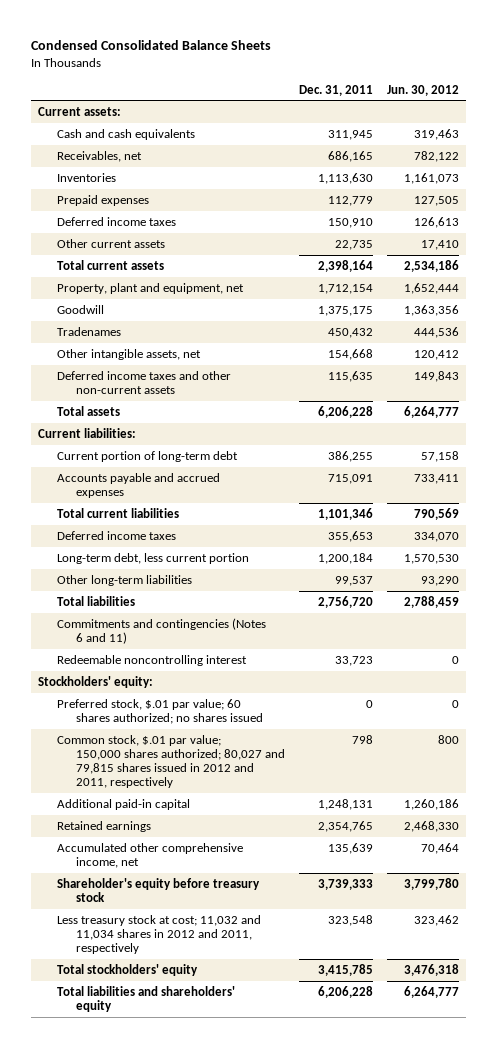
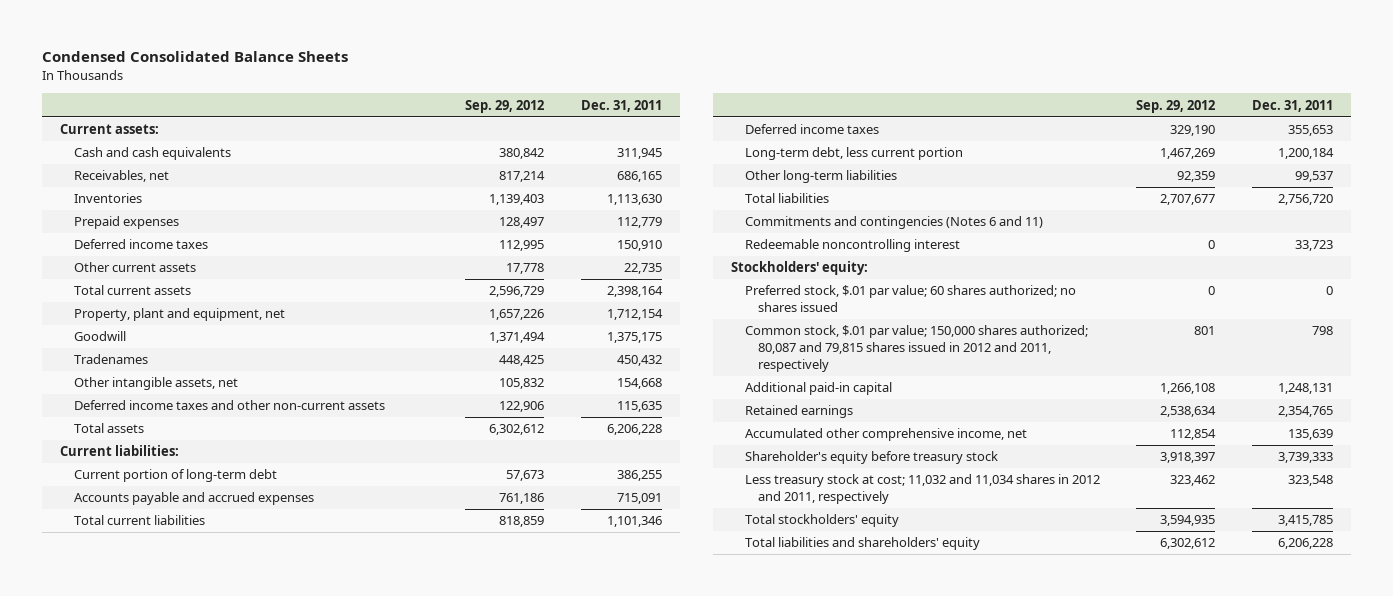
- | Dec. 31, 2011 | Jun. 30, 2012
+ | Sep. 29, 2012 | Dec. 31, 2011
- Common stock, $.01 par value; 150,000 shares authorized; 80,027 and 79,815 shares issued in 2012 and 2011, respectively | 798 | 800
+ Common stock, $.01 par value; 150,000 shares authorized; 80,087 and 79,815 shares issued in 2012 and 2011, respectively | 801 | 798

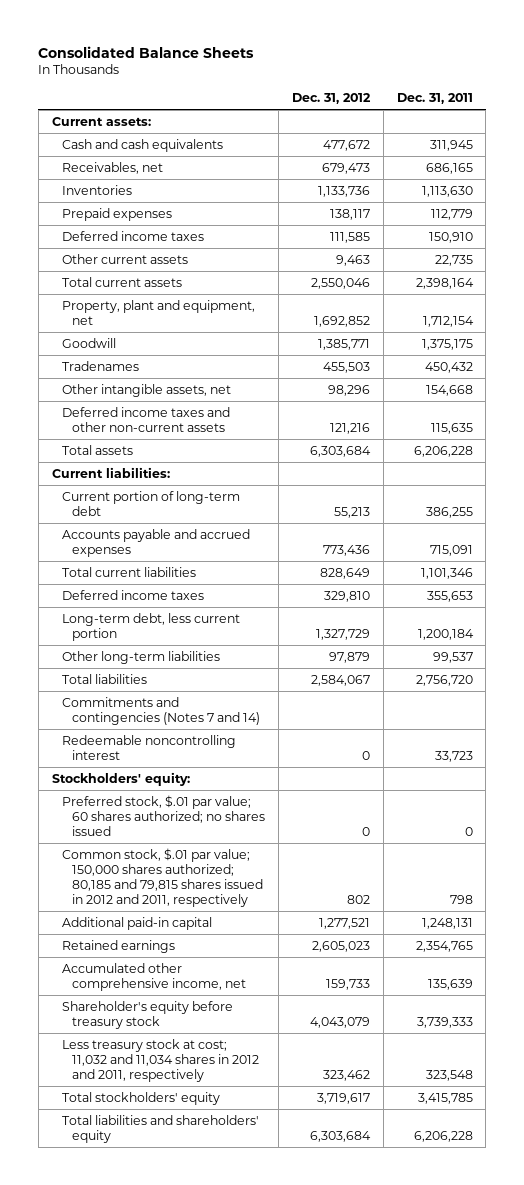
- Condensed Consolidated Balance Sheets
+ Consolidated Balance Sheets
- | Sep. 29, 2012 | Dec. 31, 2011
+ | Dec. 31, 2012 | Dec. 31, 2011
- Commitments and contingencies (Notes 6 and 11)
+ Commitments and contingencies (Notes 7 and 14)
- Common stock, $.01 par value; 150,000 shares authorized; 80,087 and 79,815 shares issued in 2012 and 2011, respectively | 801 | 798
+ Common stock, $.01 par value; 150,000 shares authorized; 80,185 and 79,815 shares issued in 2012 and 2011, respectively | 802 | 798

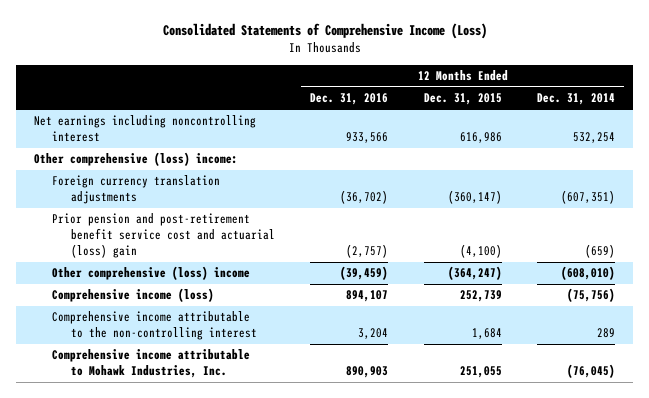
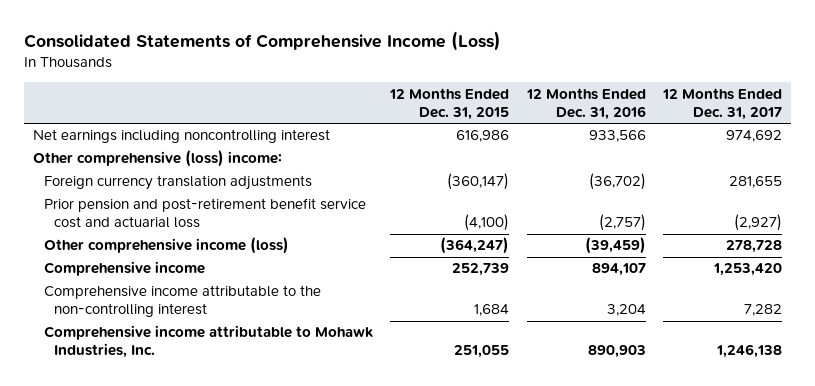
- | 12 Months Ended Dec. 31, 2016 | 12 Months Ended Dec. 31, 2015 | 12 Months Ended Dec. 31, 2014
+ | 12 Months Ended Dec. 31, 2015 | 12 Months Ended Dec. 31, 2016 | 12 Months Ended Dec. 31, 2017
- Prior pension and post-retirement benefit service cost and actuarial (loss) gain | (2,757) | (4,100) | (659)
- Other comprehensive (loss) income | (39,459) | (364,247) | (608,010)
- Comprehensive income (loss) | 894,107 | 252,739 | (75,756)
+ Prior pension and post-retirement benefit service cost and actuarial loss | (4,100) | (2,757) | (2,927)
+ Other comprehensive income (loss) | (364,247) | (39,459) | 278,728
+ Comprehensive income | 252,739 | 894,107 | 1,253,420

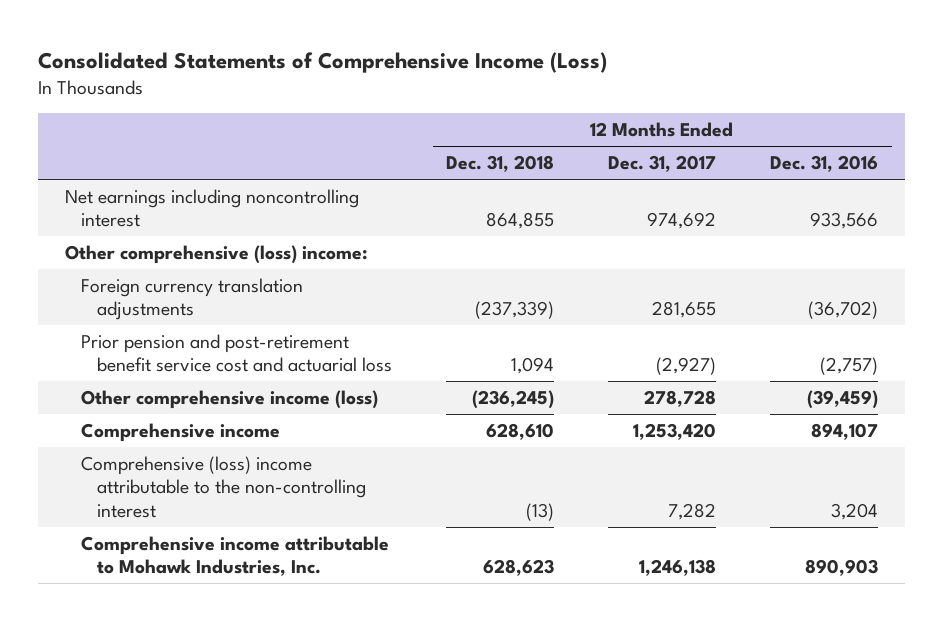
- | 12 Months Ended Dec. 31, 2015 | 12 Months Ended Dec. 31, 2016 | 12 Months Ended Dec. 31, 2017
+ | 12 Months Ended Dec. 31, 2018 | 12 Months Ended Dec. 31, 2017 | 12 Months Ended Dec. 31, 2016
- Comprehensive income attributable to the non-controlling interest | 1,684 | 3,204 | 7,282
+ Comprehensive (loss) income attributable to the non-controlling interest | (13) | 7,282 | 3,204

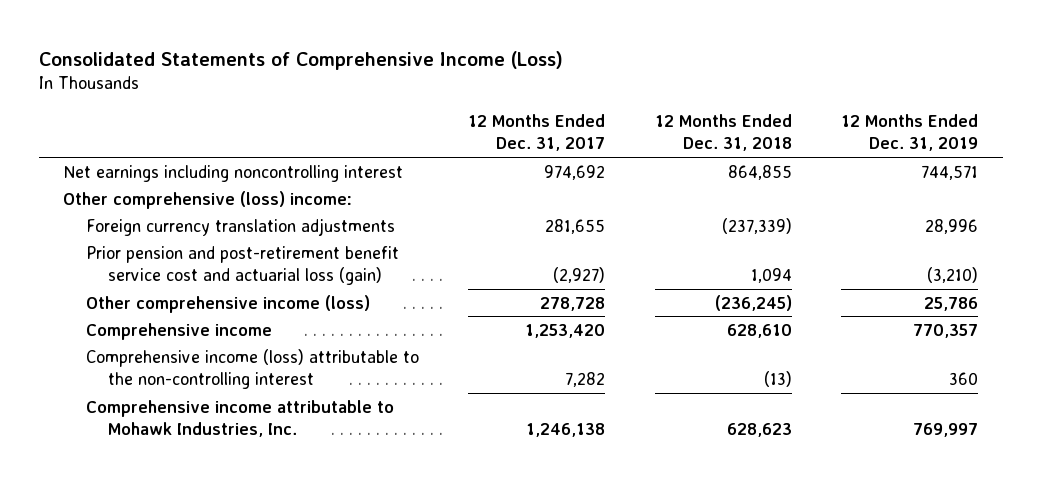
- | 12 Months Ended Dec. 31, 2018 | 12 Months Ended Dec. 31, 2017 | 12 Months Ended Dec. 31, 2016
+ | 12 Months Ended Dec. 31, 2017 | 12 Months Ended Dec. 31, 2018 | 12 Months Ended Dec. 31, 2019
- Prior pension and post-retirement benefit service cost and actuarial loss | 1,094 | (2,927) | (2,757)
+ Prior pension and post-retirement benefit service cost and actuarial loss (gain) | (2,927) | 1,094 | (3,210)
- Comprehensive (loss) income attributable to the non-controlling interest | (13) | 7,282 | 3,204
+ Comprehensive income (loss) attributable to the non-controlling interest | 7,282 | (13) | 360

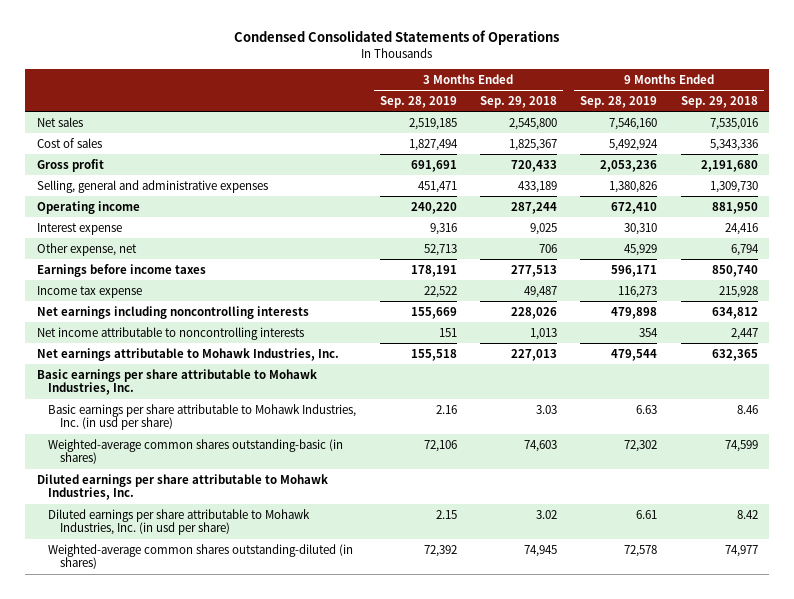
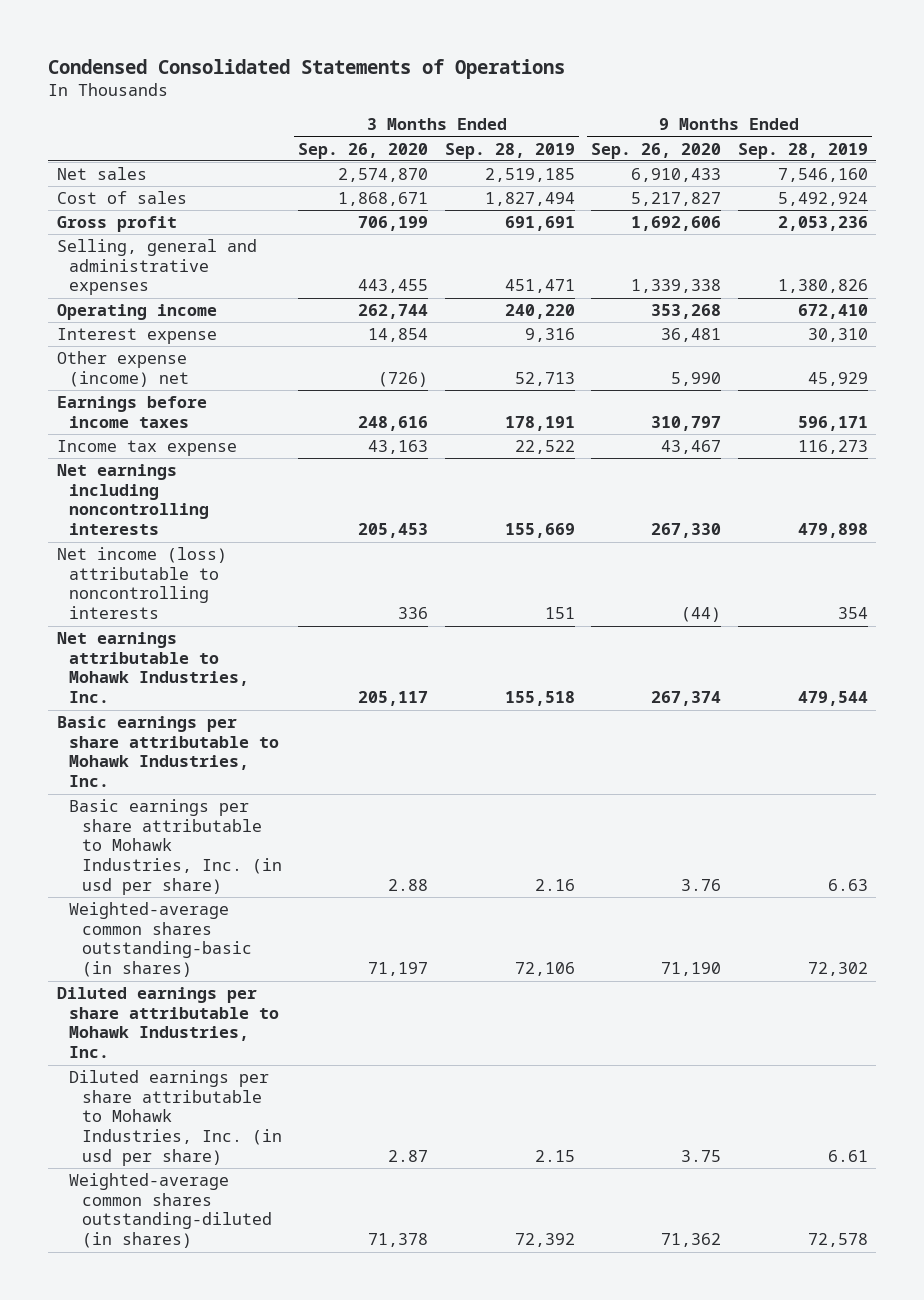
- | 3 Months Ended Sep. 28, 2019 | 3 Months Ended Sep. 29, 2018 | 9 Months Ended Sep. 28, 2019 | 9 Months Ended Sep. 29, 2018
+ | 3 Months Ended Sep. 26, 2020 | 3 Months Ended Sep. 28, 2019 | 9 Months Ended Sep. 26, 2020 | 9 Months Ended Sep. 28, 2019
- Other expense, net | 52,713 | 706 | 45,929 | 6,794
+ Other expense (income) net | (726) | 52,713 | 5,990 | 45,929
- Net income attributable to noncontrolling interests | 151 | 1,013 | 354 | 2,447
+ Net income (loss) attributable to noncontrolling interests | 336 | 151 | (44) | 354

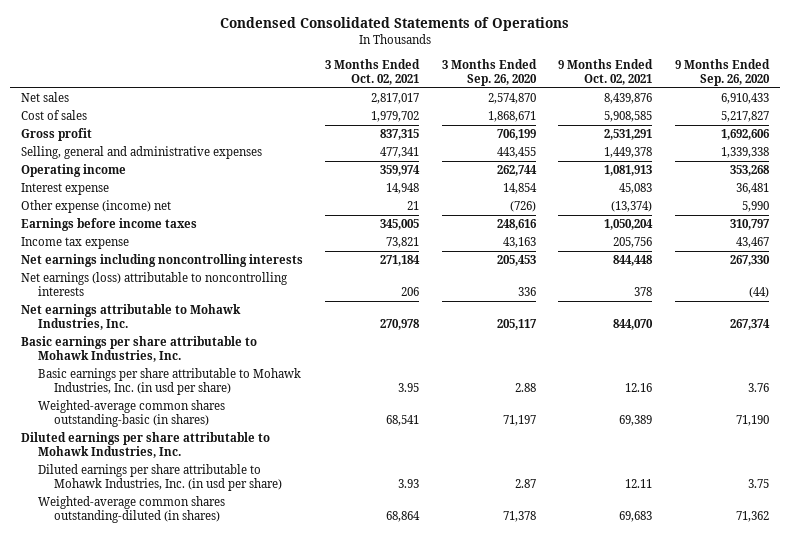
- | 3 Months Ended Sep. 26, 2020 | 3 Months Ended Sep. 28, 2019 | 9 Months Ended Sep. 26, 2020 | 9 Months Ended Sep. 28, 2019
+ | 3 Months Ended Oct. 02, 2021 | 3 Months Ended Sep. 26, 2020 | 9 Months Ended Oct. 02, 2021 | 9 Months Ended Sep. 26, 2020
- Net income (loss) attributable to noncontrolling interests | 336 | 151 | (44) | 354
+ Net earnings (loss) attributable to noncontrolling interests | 206 | 336 | 378 | (44)

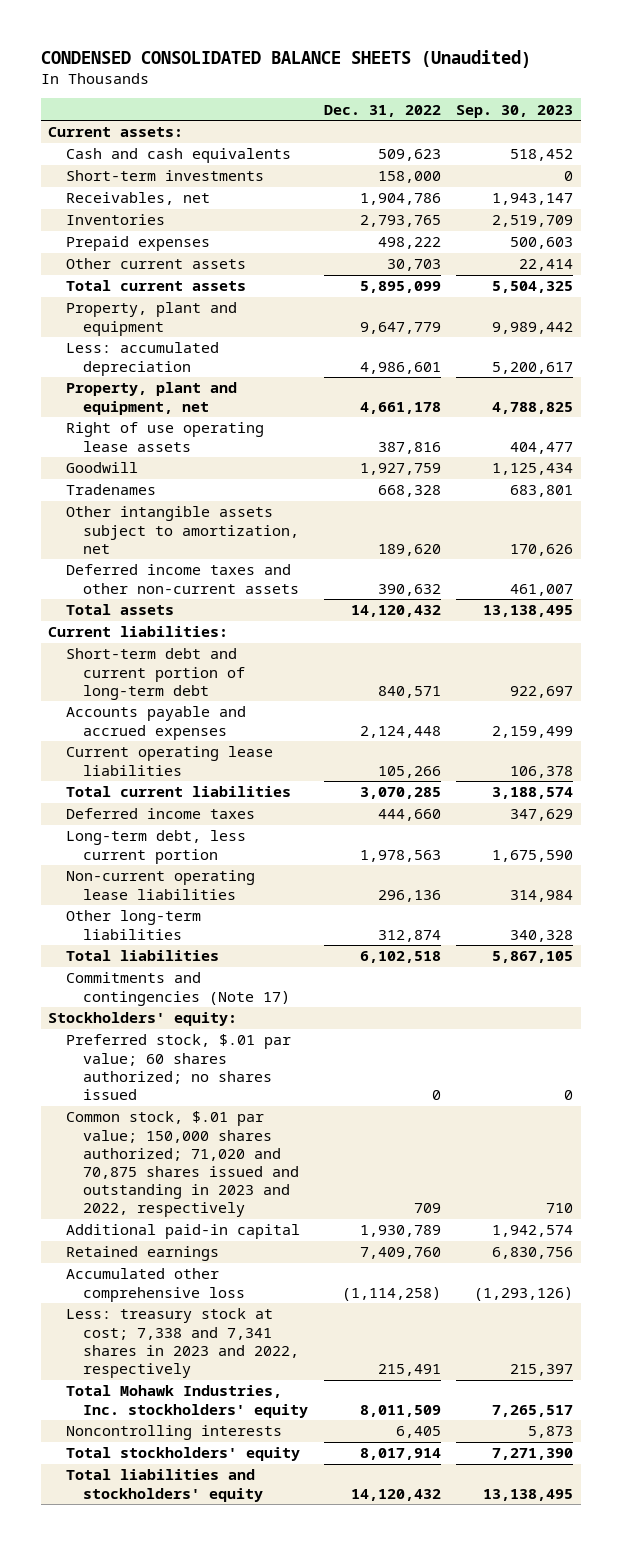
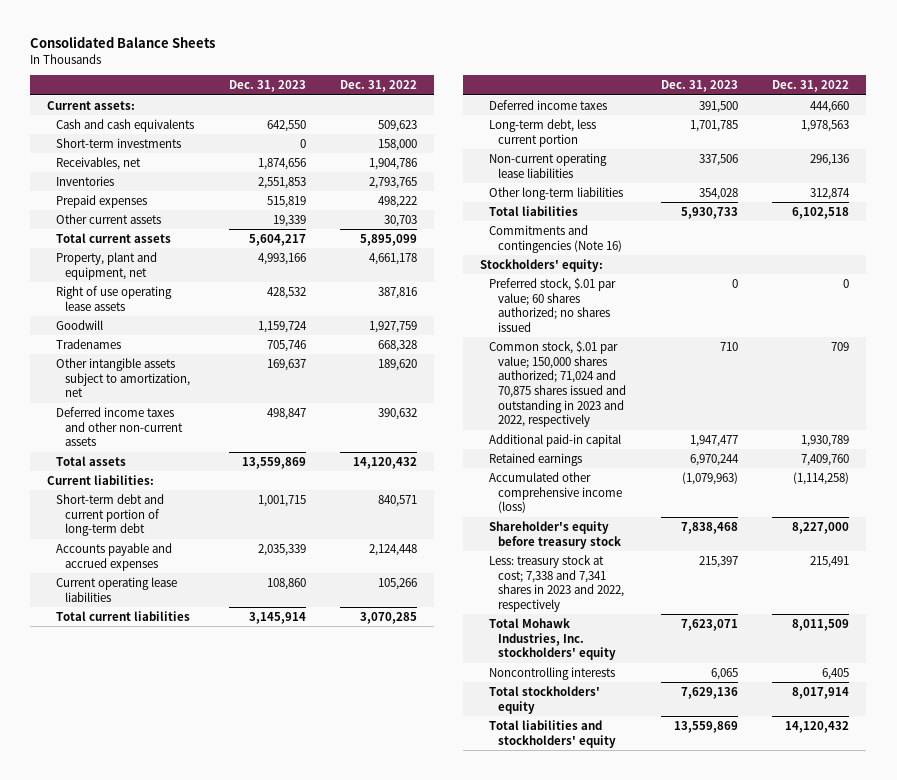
- CONDENSED CONSOLIDATED BALANCE SHEETS (Unaudited)
+ Consolidated Balance Sheets
- | Dec. 31, 2022 | Sep. 30, 2023
+ | Dec. 31, 2023 | Dec. 31, 2022
- Property, plant and equipment | 9,647,779 | 9,989,442
- Less: accumulated depreciation | 4,986,601 | 5,200,617
- Commitments and contingencies (Note 17)
+ Commitments and contingencies (Note 16)
- Common stock, $.01 par value; 150,000 shares authorized; 71,020 and 70,875 shares issued and outstanding in 2023 and 2022, respectively | 709 | 710
+ Common stock, $.01 par value; 150,000 shares authorized; 71,024 and 70,875 shares issued and outstanding in 2023 and 2022, respectively | 710 | 709
- Accumulated other comprehensive loss | (1,114,258) | (1,293,126)
+ Accumulated other comprehensive income (loss) | (1,079,963) | (1,114,258)
+ Shareholder's equity before treasury stock | 7,838,468 | 8,227,000

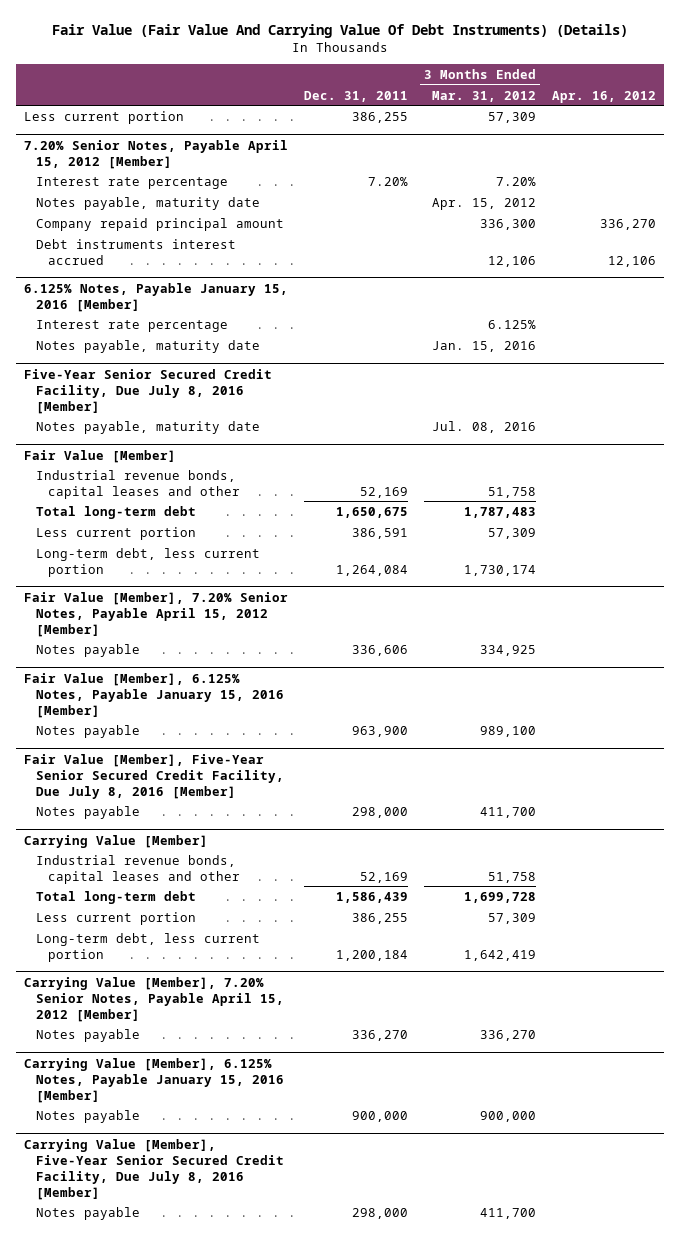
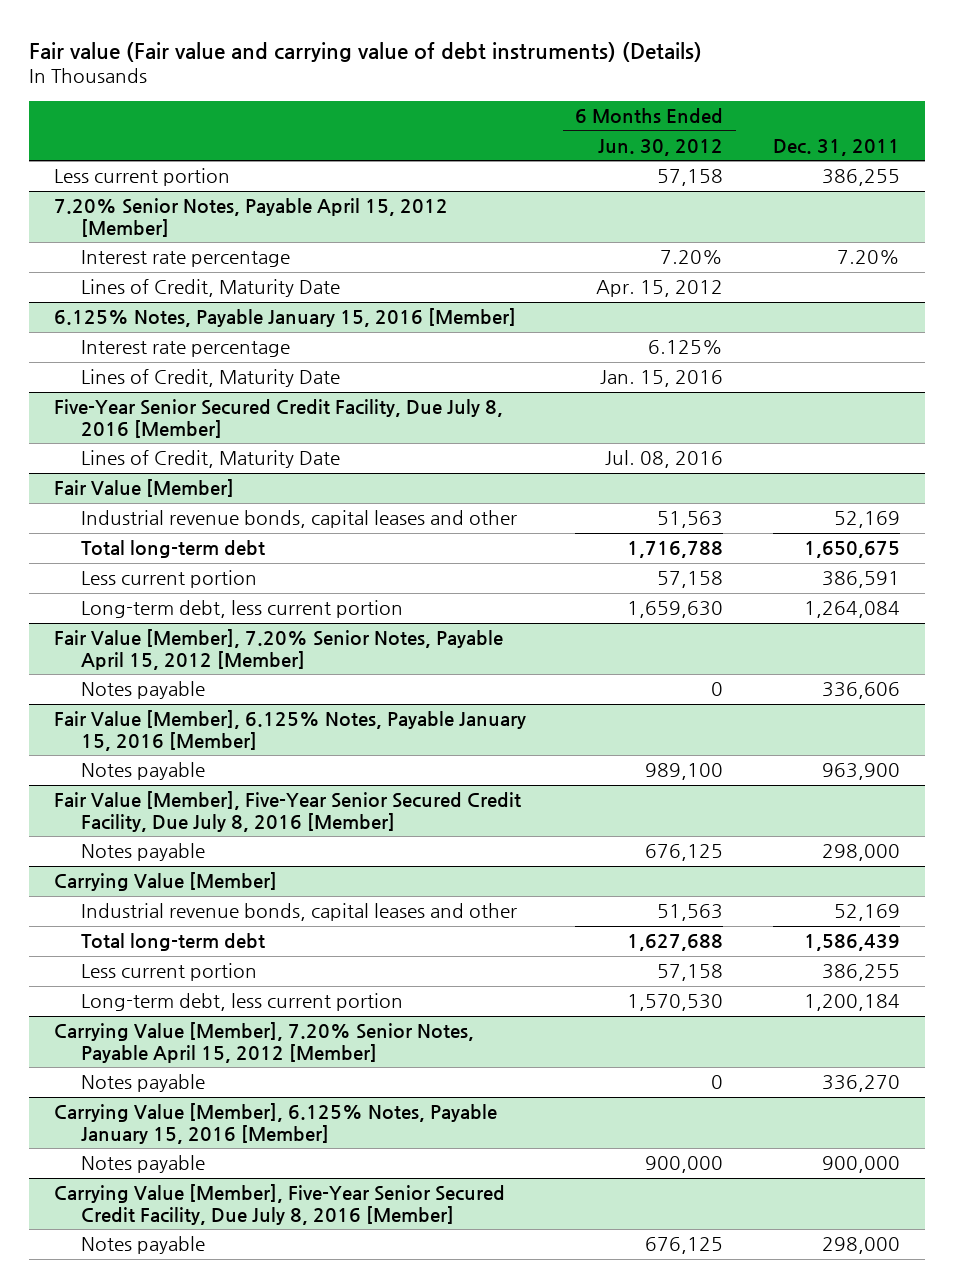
- Fair Value (Fair Value And Carrying Value Of Debt Instruments) (Details)
+ Fair value (Fair value and carrying value of debt instruments) (Details)
- | Dec. 31, 2011 | 3 Months Ended Mar. 31, 2012 | Apr. 16, 2012
+ | 6 Months Ended Jun. 30, 2012 | Dec. 31, 2011
@ 7.20% Senior Notes, Payable April 15, 2012 [Member]
- Notes payable, maturity date | | Apr. 15, 2012 |
- Company repaid principal amount | | 336,300 | 336,270
- Debt instruments interest accrued | | 12,106 | 12,106
+ Lines of Credit, Maturity Date | Apr. 15, 2012 |
@ 6.125% Notes, Payable January 15, 2016 [Member]
- Notes payable, maturity date | | Jan. 15, 2016 |
+ Lines of Credit, Maturity Date | Jan. 15, 2016 |
@ Five-Year Senior Secured Credit Facility, Due July 8, 2016 [Member]
- Notes payable, maturity date | | Jul. 08, 2016 |
+ Lines of Credit, Maturity Date | Jul. 08, 2016 |

